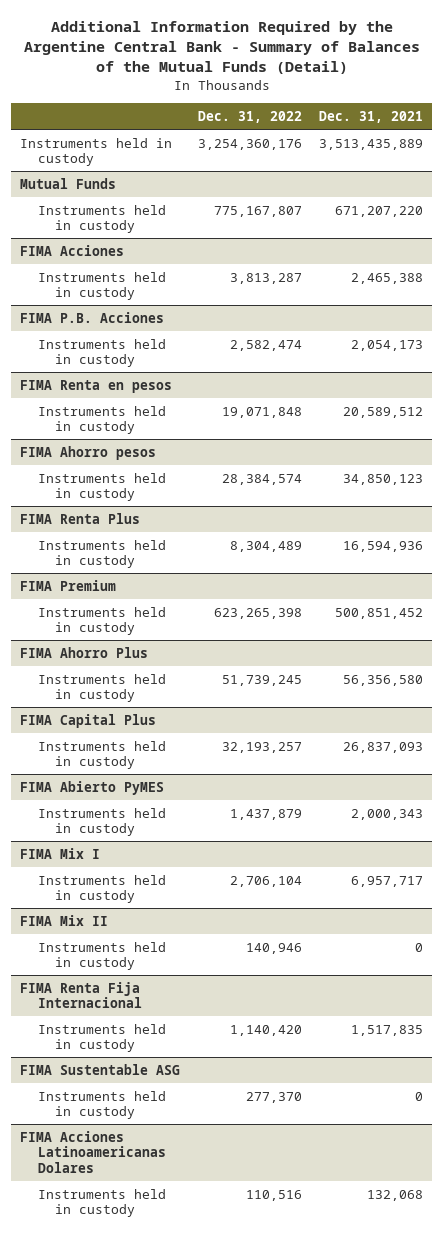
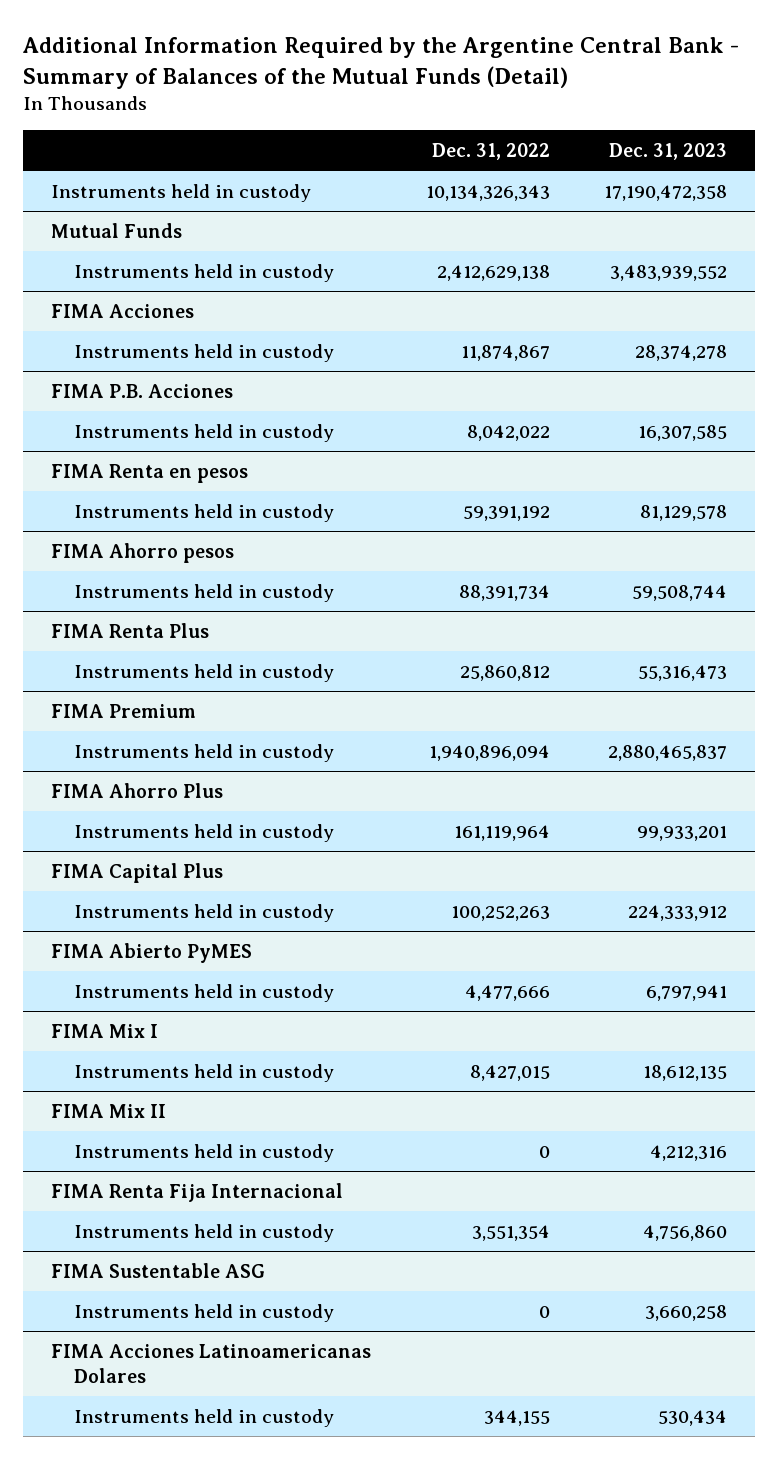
- | Dec. 31, 2022 | Dec. 31, 2021
+ | Dec. 31, 2022 | Dec. 31, 2023
- Instruments held in custody | 3,254,360,176 | 3,513,435,889
+ Instruments held in custody | 10,134,326,343 | 17,190,472,358
@ Mutual Funds
- Instruments held in custody | 775,167,807 | 671,207,220
+ Instruments held in custody | 2,412,629,138 | 3,483,939,552
@ FIMA Acciones
- Instruments held in custody | 3,813,287 | 2,465,388
+ Instruments held in custody | 11,874,867 | 28,374,278
@ FIMA P.B. Acciones
- Instruments held in custody | 2,582,474 | 2,054,173
+ Instruments held in custody | 8,042,022 | 16,307,585
@ FIMA Renta en pesos
- Instruments held in custody | 19,071,848 | 20,589,512
+ Instruments held in custody | 59,391,192 | 81,129,578
@ FIMA Ahorro pesos
- Instruments held in custody | 28,384,574 | 34,850,123
+ Instruments held in custody | 88,391,734 | 59,508,744
@ FIMA Renta Plus
- Instruments held in custody | 8,304,489 | 16,594,936
+ Instruments held in custody | 25,860,812 | 55,316,473
@ FIMA Premium
- Instruments held in custody | 623,265,398 | 500,851,452
+ Instruments held in custody | 1,940,896,094 | 2,880,465,837
@ FIMA Ahorro Plus
- Instruments held in custody | 51,739,245 | 56,356,580
+ Instruments held in custody | 161,119,964 | 99,933,201
@ FIMA Capital Plus
- Instruments held in custody | 32,193,257 | 26,837,093
+ Instruments held in custody | 100,252,263 | 224,333,912
@ FIMA Abierto PyMES
- Instruments held in custody | 1,437,879 | 2,000,343
+ Instruments held in custody | 4,477,666 | 6,797,941
@ FIMA Mix I
- Instruments held in custody | 2,706,104 | 6,957,717
+ Instruments held in custody | 8,427,015 | 18,612,135
@ FIMA Mix II
- Instruments held in custody | 140,946 | 0
+ Instruments held in custody | 0 | 4,212,316
@ FIMA Renta Fija Internacional
- Instruments held in custody | 1,140,420 | 1,517,835
+ Instruments held in custody | 3,551,354 | 4,756,860
@ FIMA Sustentable ASG
- Instruments held in custody | 277,370 | 0
+ Instruments held in custody | 0 | 3,660,258
@ FIMA Acciones Latinoamericanas Dolares
- Instruments held in custody | 110,516 | 132,068
+ Instruments held in custody | 344,155 | 530,434

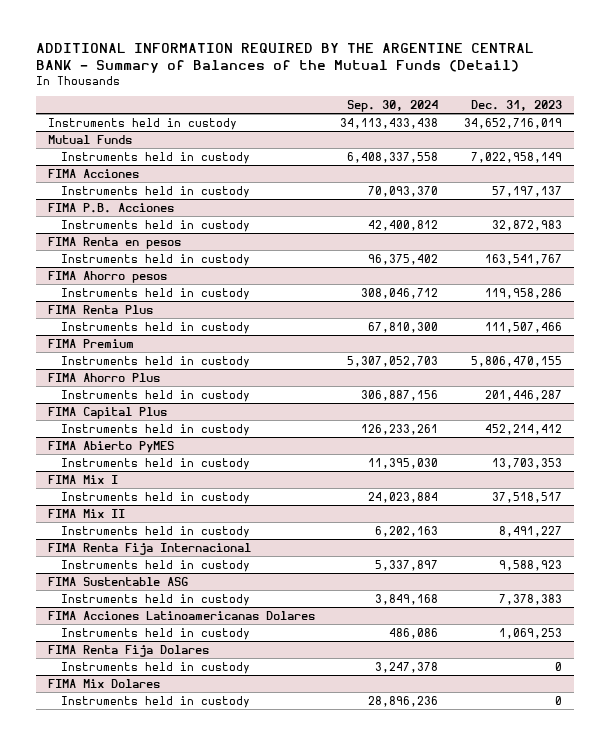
- Additional Information Required by the Argentine Central Bank - Summary of Balances of the Mutual Funds (Detail)
+ ADDITIONAL INFORMATION REQUIRED BY THE ARGENTINE CENTRAL BANK - Summary of Balances of the Mutual Funds (Detail)
- | Dec. 31, 2022 | Dec. 31, 2023
+ | Sep. 30, 2024 | Dec. 31, 2023
- Instruments held in custody | 10,134,326,343 | 17,190,472,358
+ Instruments held in custody | 34,113,433,438 | 34,652,716,019
@ Mutual Funds
- Instruments held in custody | 2,412,629,138 | 3,483,939,552
+ Instruments held in custody | 6,408,337,558 | 7,022,958,149
@ FIMA Acciones
- Instruments held in custody | 11,874,867 | 28,374,278
+ Instruments held in custody | 70,093,370 | 57,197,137
@ FIMA P.B. Acciones
- Instruments held in custody | 8,042,022 | 16,307,585
+ Instruments held in custody | 42,400,812 | 32,872,983
@ FIMA Renta en pesos
- Instruments held in custody | 59,391,192 | 81,129,578
+ Instruments held in custody | 96,375,402 | 163,541,767
@ FIMA Ahorro pesos
- Instruments held in custody | 88,391,734 | 59,508,744
+ Instruments held in custody | 308,046,712 | 119,958,286
@ FIMA Renta Plus
- Instruments held in custody | 25,860,812 | 55,316,473
+ Instruments held in custody | 67,810,300 | 111,507,466
@ FIMA Premium
- Instruments held in custody | 1,940,896,094 | 2,880,465,837
+ Instruments held in custody | 5,307,052,703 | 5,806,470,155
@ FIMA Ahorro Plus
- Instruments held in custody | 161,119,964 | 99,933,201
+ Instruments held in custody | 306,887,156 | 201,446,287
@ FIMA Capital Plus
- Instruments held in custody | 100,252,263 | 224,333,912
+ Instruments held in custody | 126,233,261 | 452,214,412
@ FIMA Abierto PyMES
- Instruments held in custody | 4,477,666 | 6,797,941
+ Instruments held in custody | 11,395,030 | 13,703,353
@ FIMA Mix I
- Instruments held in custody | 8,427,015 | 18,612,135
+ Instruments held in custody | 24,023,884 | 37,518,517
@ FIMA Mix II
- Instruments held in custody | 0 | 4,212,316
+ Instruments held in custody | 6,202,163 | 8,491,227
@ FIMA Renta Fija Internacional
- Instruments held in custody | 3,551,354 | 4,756,860
+ Instruments held in custody | 5,337,897 | 9,588,923
@ FIMA Sustentable ASG
- Instruments held in custody | 0 | 3,660,258
+ Instruments held in custody | 3,849,168 | 7,378,383
@ FIMA Acciones Latinoamericanas Dolares
- Instruments held in custody | 344,155 | 530,434
+ Instruments held in custody | 486,086 | 1,069,253
+ FIMA Renta Fija Dolares
+ Instruments held in custody | 3,247,378 | 0
+ FIMA Mix Dolares
+ Instruments held in custody | 28,896,236 | 0

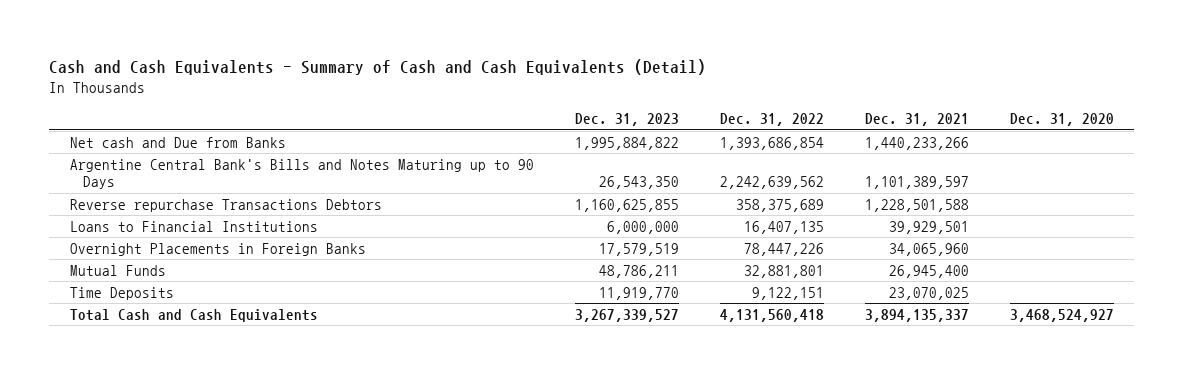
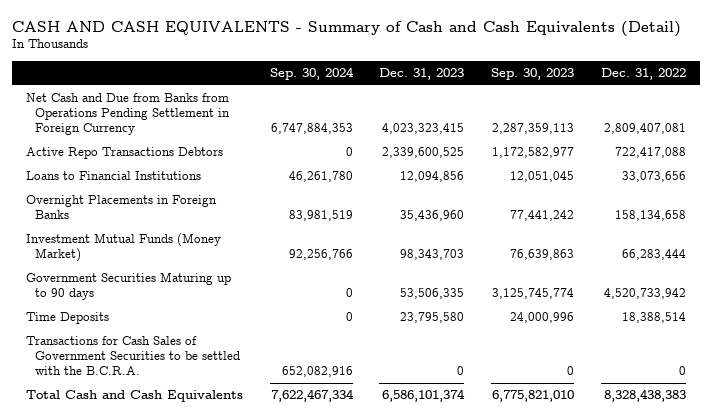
- Cash and Cash Equivalents - Summary of Cash and Cash Equivalents (Detail)
+ CASH AND CASH EQUIVALENTS - Summary of Cash and Cash Equivalents (Detail)
- | Dec. 31, 2023 | Dec. 31, 2022 | Dec. 31, 2021 | Dec. 31, 2020
+ | Sep. 30, 2024 | Dec. 31, 2023 | Sep. 30, 2023 | Dec. 31, 2022
- Net cash and Due from Banks | 1,995,884,822 | 1,393,686,854 | 1,440,233,266 |
- Argentine Central Bank's Bills and Notes Maturing up to 90 Days | 26,543,350 | 2,242,639,562 | 1,101,389,597 |
- Reverse repurchase Transactions Debtors | 1,160,625,855 | 358,375,689 | 1,228,501,588 |
- Loans to Financial Institutions | 6,000,000 | 16,407,135 | 39,929,501 |
- Overnight Placements in Foreign Banks | 17,579,519 | 78,447,226 | 34,065,960 |
- Mutual Funds | 48,786,211 | 32,881,801 | 26,945,400 |
- Time Deposits | 11,919,770 | 9,122,151 | 23,070,025 |
- Total Cash and Cash Equivalents | 3,267,339,527 | 4,131,560,418 | 3,894,135,337 | 3,468,524,927
+ Net Cash and Due from Banks from Operations Pending Settlement in Foreign Currency | 6,747,884,353 | 4,023,323,415 | 2,287,359,113 | 2,809,407,081
+ Active Repo Transactions Debtors | 0 | 2,339,600,525 | 1,172,582,977 | 722,417,088
+ Loans to Financial Institutions | 46,261,780 | 12,094,856 | 12,051,045 | 33,073,656
+ Overnight Placements in Foreign Banks | 83,981,519 | 35,436,960 | 77,441,242 | 158,134,658
+ Investment Mutual Funds (Money Market) | 92,256,766 | 98,343,703 | 76,639,863 | 66,283,444
+ Government Securities Maturing up to 90 days | 0 | 53,506,335 | 3,125,745,774 | 4,520,733,942
+ Time Deposits | 0 | 23,795,580 | 24,000,996 | 18,388,514
+ Transactions for Cash Sales of Government Securities to be settled with the B.C.R.A. | 652,082,916 | 0 | 0 | 0
+ Total Cash and Cash Equivalents | 7,622,467,334 | 6,586,101,374 | 6,775,821,010 | 8,328,438,383

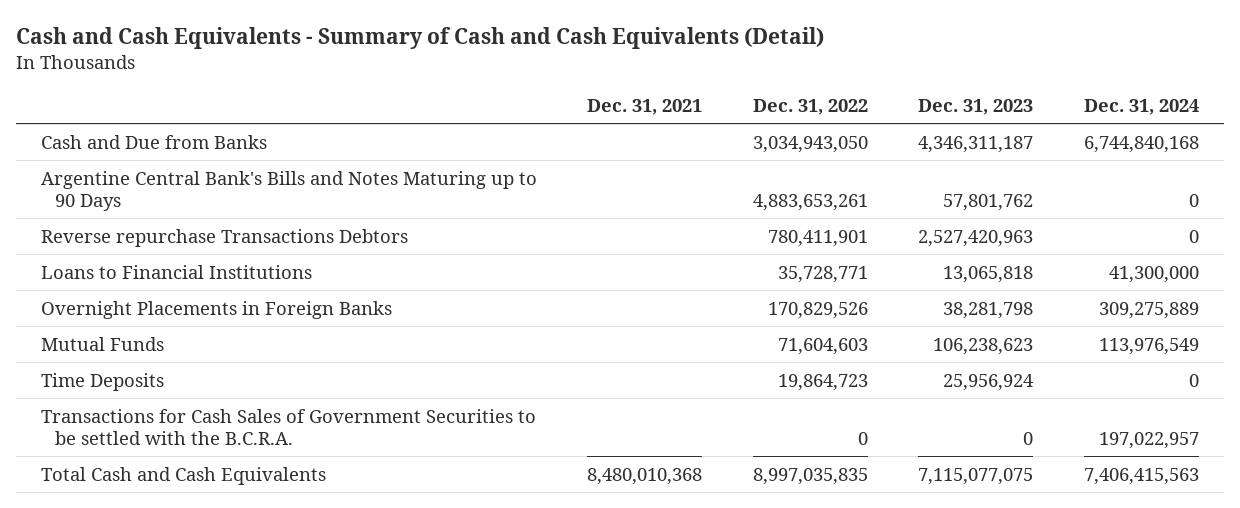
- CASH AND CASH EQUIVALENTS - Summary of Cash and Cash Equivalents (Detail)
+ Cash and Cash Equivalents - Summary of Cash and Cash Equivalents (Detail)
- | Sep. 30, 2024 | Dec. 31, 2023 | Sep. 30, 2023 | Dec. 31, 2022
+ | Dec. 31, 2021 | Dec. 31, 2022 | Dec. 31, 2023 | Dec. 31, 2024
- Net Cash and Due from Banks from Operations Pending Settlement in Foreign Currency | 6,747,884,353 | 4,023,323,415 | 2,287,359,113 | 2,809,407,081
- Active Repo Transactions Debtors | 0 | 2,339,600,525 | 1,172,582,977 | 722,417,088
- Loans to Financial Institutions | 46,261,780 | 12,094,856 | 12,051,045 | 33,073,656
- Overnight Placements in Foreign Banks | 83,981,519 | 35,436,960 | 77,441,242 | 158,134,658
- Investment Mutual Funds (Money Market) | 92,256,766 | 98,343,703 | 76,639,863 | 66,283,444
- Government Securities Maturing up to 90 days | 0 | 53,506,335 | 3,125,745,774 | 4,520,733,942
- Time Deposits | 0 | 23,795,580 | 24,000,996 | 18,388,514
+ Cash and Due from Banks | | 3,034,943,050 | 4,346,311,187 | 6,744,840,168
+ Argentine Central Bank's Bills and Notes Maturing up to 90 Days | | 4,883,653,261 | 57,801,762 | 0
+ Reverse repurchase Transactions Debtors | | 780,411,901 | 2,527,420,963 | 0
+ Loans to Financial Institutions | | 35,728,771 | 13,065,818 | 41,300,000
+ Overnight Placements in Foreign Banks | | 170,829,526 | 38,281,798 | 309,275,889
+ Mutual Funds | | 71,604,603 | 106,238,623 | 113,976,549
+ Time Deposits | | 19,864,723 | 25,956,924 | 0
- Total Cash and Cash Equivalents | 7,622,467,334 | 6,586,101,374 | 6,775,821,010 | 8,328,438,383
+ Total Cash and Cash Equivalents | 8,480,010,368 | 8,997,035,835 | 7,115,077,075 | 7,406,415,563

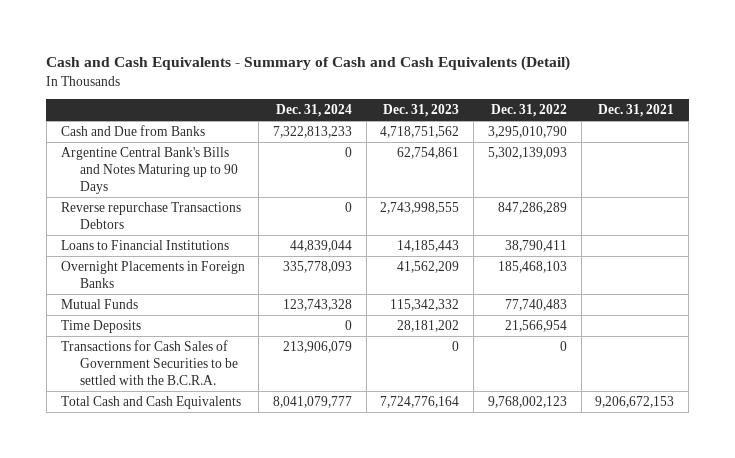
- | Dec. 31, 2021 | Dec. 31, 2022 | Dec. 31, 2023 | Dec. 31, 2024
+ | Dec. 31, 2024 | Dec. 31, 2023 | Dec. 31, 2022 | Dec. 31, 2021
- Cash and Due from Banks | | 3,034,943,050 | 4,346,311,187 | 6,744,840,168
- Argentine Central Bank's Bills and Notes Maturing up to 90 Days | | 4,883,653,261 | 57,801,762 | 0
- Reverse repurchase Transactions Debtors | | 780,411,901 | 2,527,420,963 | 0
- Loans to Financial Institutions | | 35,728,771 | 13,065,818 | 41,300,000
- Overnight Placements in Foreign Banks | | 170,829,526 | 38,281,798 | 309,275,889
- Mutual Funds | | 71,604,603 | 106,238,623 | 113,976,549
- Time Deposits | | 19,864,723 | 25,956,924 | 0
- Transactions for Cash Sales of Government Securities to be settled with the B.C.R.A. | | 0 | 0 | 197,022,957
- Total Cash and Cash Equivalents | 8,480,010,368 | 8,997,035,835 | 7,115,077,075 | 7,406,415,563
+ Cash and Due from Banks | 7,322,813,233 | 4,718,751,562 | 3,295,010,790 |
+ Argentine Central Bank's Bills and Notes Maturing up to 90 Days | 0 | 62,754,861 | 5,302,139,093 |
+ Reverse repurchase Transactions Debtors | 0 | 2,743,998,555 | 847,286,289 |
+ Loans to Financial Institutions | 44,839,044 | 14,185,443 | 38,790,411 |
+ Overnight Placements in Foreign Banks | 335,778,093 | 41,562,209 | 185,468,103 |
+ Mutual Funds | 123,743,328 | 115,342,332 | 77,740,483 |
+ Time Deposits | 0 | 28,181,202 | 21,566,954 |
+ Transactions for Cash Sales of Government Securities to be settled with the B.C.R.A. | 213,906,079 | 0 | 0 |
+ Total Cash and Cash Equivalents | 8,041,079,777 | 7,724,776,164 | 9,768,002,123 | 9,206,672,153

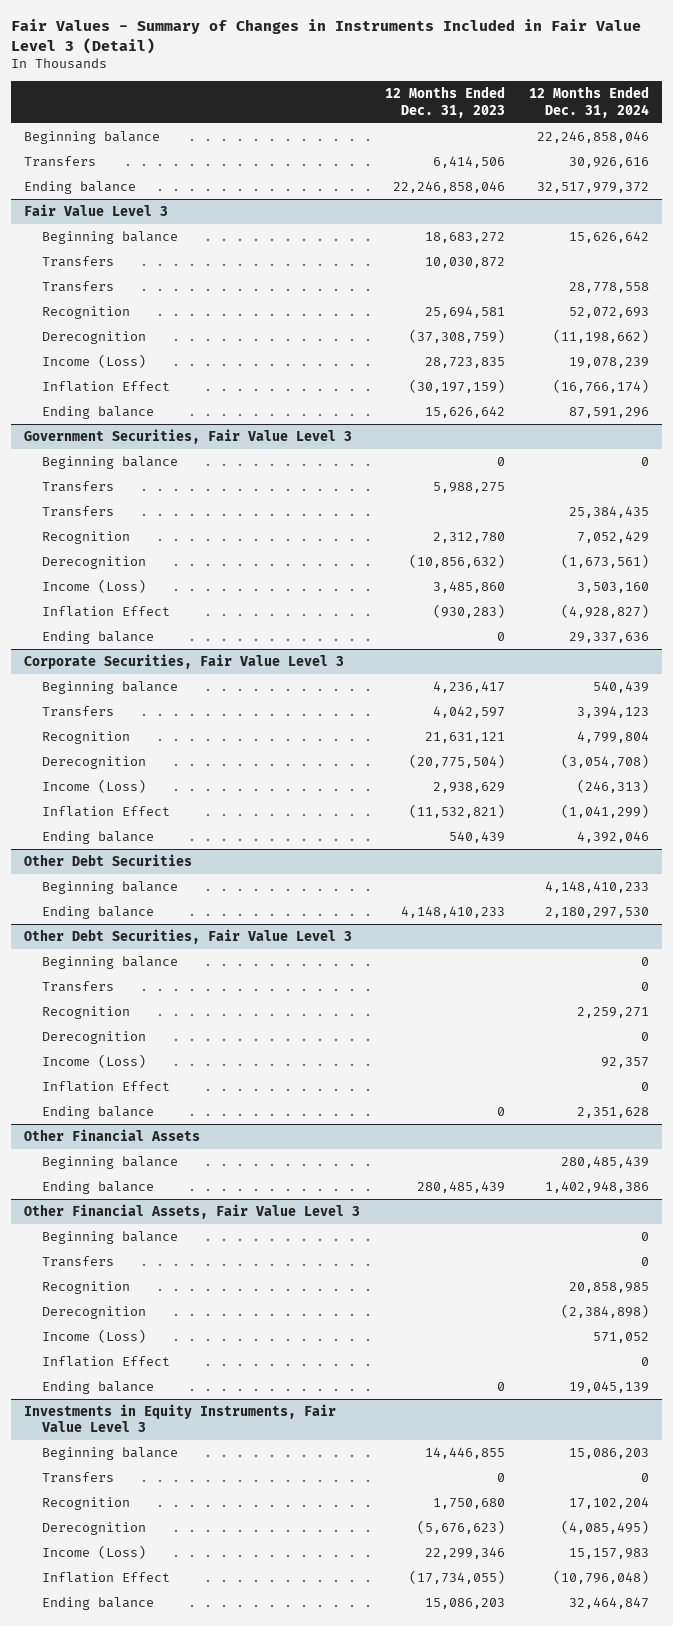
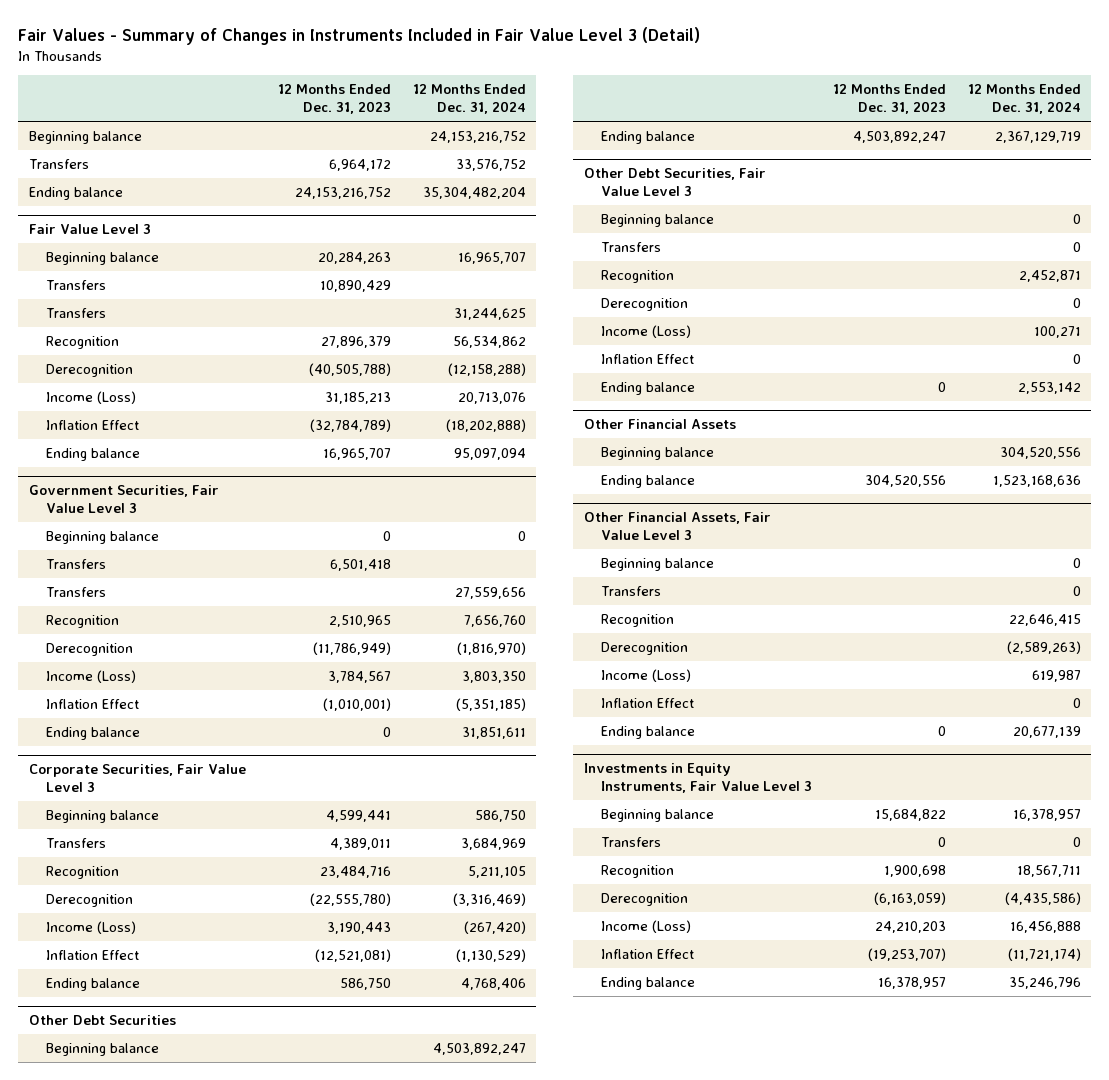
- Beginning balance | | 22,246,858,046
- Transfers | 6,414,506 | 30,926,616
- Ending balance | 22,246,858,046 | 32,517,979,372
+ Beginning balance | | 24,153,216,752
+ Transfers | 6,964,172 | 33,576,752
+ Ending balance | 24,153,216,752 | 35,304,482,204
@ Fair Value Level 3
- Beginning balance | 18,683,272 | 15,626,642
- Transfers | 10,030,872 |
- Transfers | | 28,778,558
- Recognition | 25,694,581 | 52,072,693
- Derecognition | (37,308,759) | (11,198,662)
- Income (Loss) | 28,723,835 | 19,078,239
- Inflation Effect | (30,197,159) | (16,766,174)
- Ending balance | 15,626,642 | 87,591,296
+ Beginning balance | 20,284,263 | 16,965,707
+ Transfers | 10,890,429 |
+ Transfers | | 31,244,625
+ Recognition | 27,896,379 | 56,534,862
+ Derecognition | (40,505,788) | (12,158,288)
+ Income (Loss) | 31,185,213 | 20,713,076
+ Inflation Effect | (32,784,789) | (18,202,888)
+ Ending balance | 16,965,707 | 95,097,094
@ Government Securities, Fair Value Level 3
- Transfers | 5,988,275 |
- Transfers | | 25,384,435
- Recognition | 2,312,780 | 7,052,429
- Derecognition | (10,856,632) | (1,673,561)
- Income (Loss) | 3,485,860 | 3,503,160
- Inflation Effect | (930,283) | (4,928,827)
- Ending balance | 0 | 29,337,636
+ Transfers | 6,501,418 |
+ Transfers | | 27,559,656
+ Recognition | 2,510,965 | 7,656,760
+ Derecognition | (11,786,949) | (1,816,970)
+ Income (Loss) | 3,784,567 | 3,803,350
+ Inflation Effect | (1,010,001) | (5,351,185)
+ Ending balance | 0 | 31,851,611
@ Corporate Securities, Fair Value Level 3
- Beginning balance | 4,236,417 | 540,439
- Transfers | 4,042,597 | 3,394,123
- Recognition | 21,631,121 | 4,799,804
- Derecognition | (20,775,504) | (3,054,708)
- Income (Loss) | 2,938,629 | (246,313)
- Inflation Effect | (11,532,821) | (1,041,299)
- Ending balance | 540,439 | 4,392,046
+ Beginning balance | 4,599,441 | 586,750
+ Transfers | 4,389,011 | 3,684,969
+ Recognition | 23,484,716 | 5,211,105
+ Derecognition | (22,555,780) | (3,316,469)
+ Income (Loss) | 3,190,443 | (267,420)
+ Inflation Effect | (12,521,081) | (1,130,529)
+ Ending balance | 586,750 | 4,768,406
@ Other Debt Securities
- Beginning balance | | 4,148,410,233
- Ending balance | 4,148,410,233 | 2,180,297,530
+ Beginning balance | | 4,503,892,247
+ Ending balance | 4,503,892,247 | 2,367,129,719
@ Other Debt Securities, Fair Value Level 3
- Recognition | | 2,259,271
+ Recognition | | 2,452,871
- Income (Loss) | | 92,357
+ Income (Loss) | | 100,271
- Ending balance | 0 | 2,351,628
+ Ending balance | 0 | 2,553,142
@ Other Financial Assets
- Beginning balance | | 280,485,439
- Ending balance | 280,485,439 | 1,402,948,386
+ Beginning balance | | 304,520,556
+ Ending balance | 304,520,556 | 1,523,168,636
@ Other Financial Assets, Fair Value Level 3
- Recognition | | 20,858,985
- Derecognition | | (2,384,898)
- Income (Loss) | | 571,052
+ Recognition | | 22,646,415
+ Derecognition | | (2,589,263)
+ Income (Loss) | | 619,987
- Ending balance | 0 | 19,045,139
+ Ending balance | 0 | 20,677,139
@ Investments in Equity Instruments, Fair Value Level 3
- Beginning balance | 14,446,855 | 15,086,203
+ Beginning balance | 15,684,822 | 16,378,957
- Recognition | 1,750,680 | 17,102,204
- Derecognition | (5,676,623) | (4,085,495)
- Income (Loss) | 22,299,346 | 15,157,983
- Inflation Effect | (17,734,055) | (10,796,048)
- Ending balance | 15,086,203 | 32,464,847
+ Recognition | 1,900,698 | 18,567,711
+ Derecognition | (6,163,059) | (4,435,586)
+ Income (Loss) | 24,210,203 | 16,456,888
+ Inflation Effect | (19,253,707) | (11,721,174)
+ Ending balance | 16,378,957 | 35,246,796

